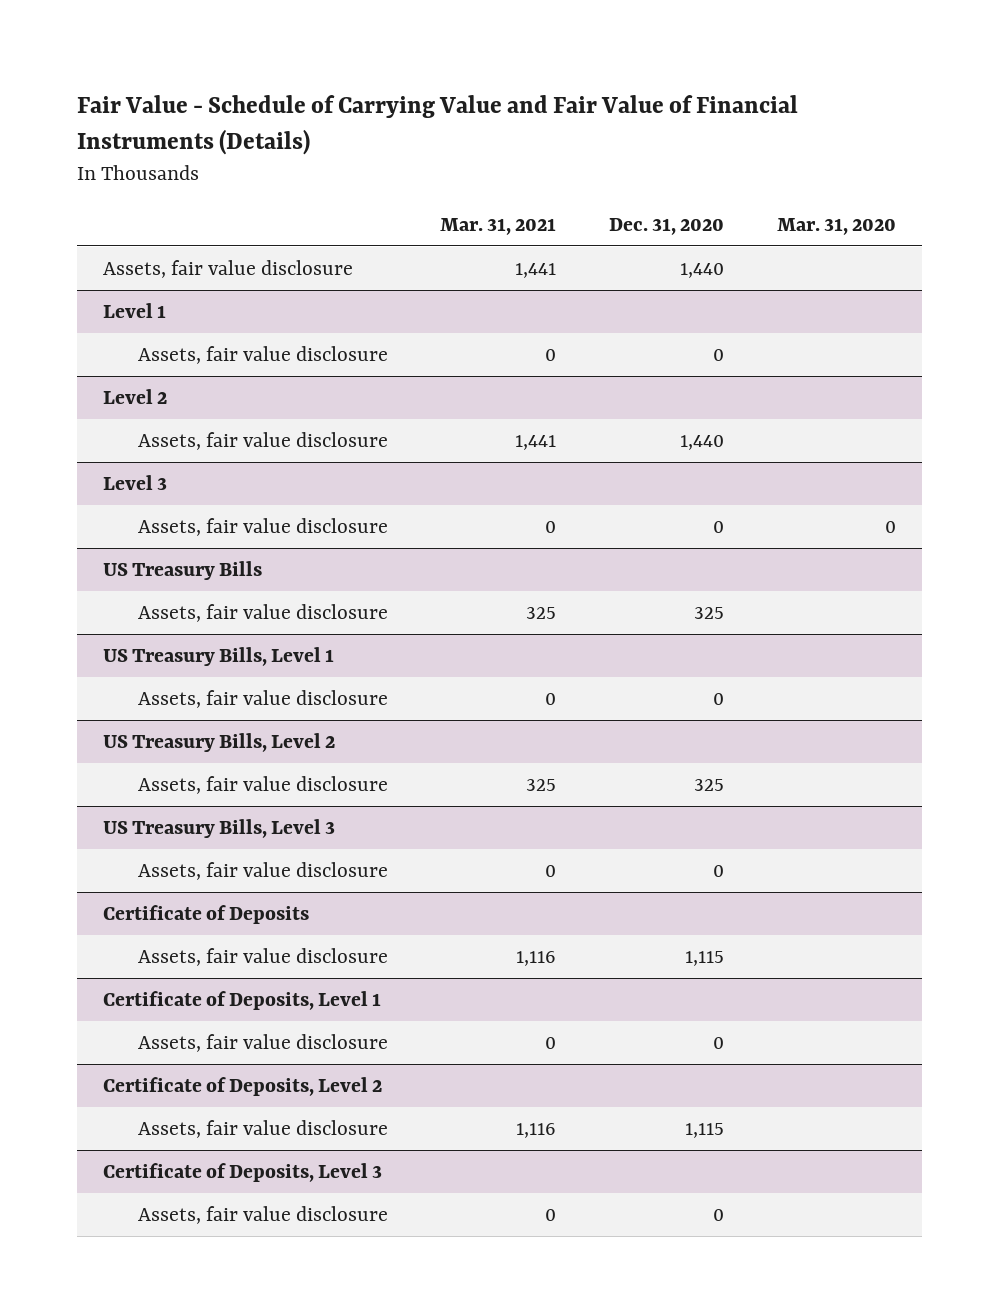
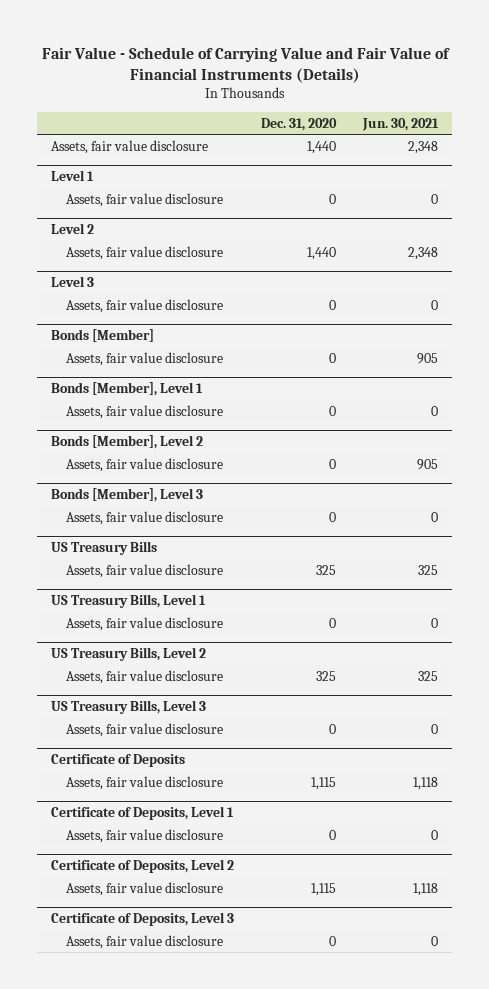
- | Mar. 31, 2021 | Dec. 31, 2020 | Mar. 31, 2020
+ | Dec. 31, 2020 | Jun. 30, 2021
+ Bonds [Member]
+ Assets, fair value disclosure | 0 | 905
+ Bonds [Member], Level 1
+ Assets, fair value disclosure | 0 | 0
+ Bonds [Member], Level 2
+ Assets, fair value disclosure | 0 | 905
+ Bonds [Member], Level 3
+ Assets, fair value disclosure | 0 | 0

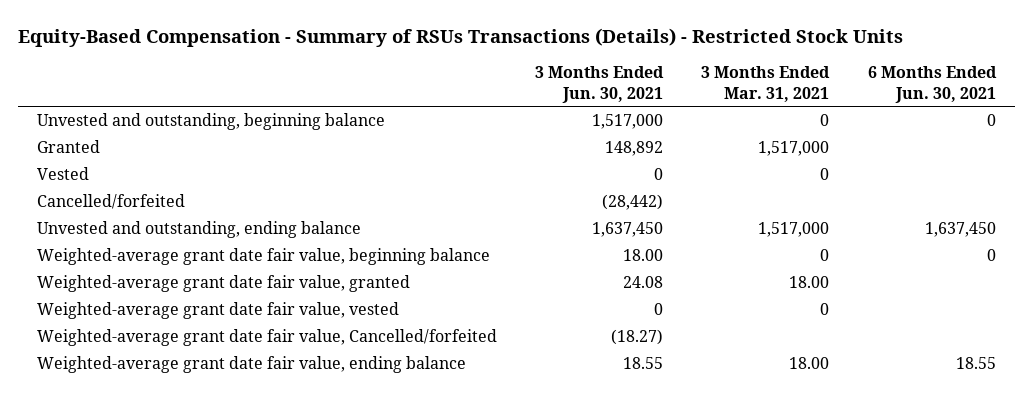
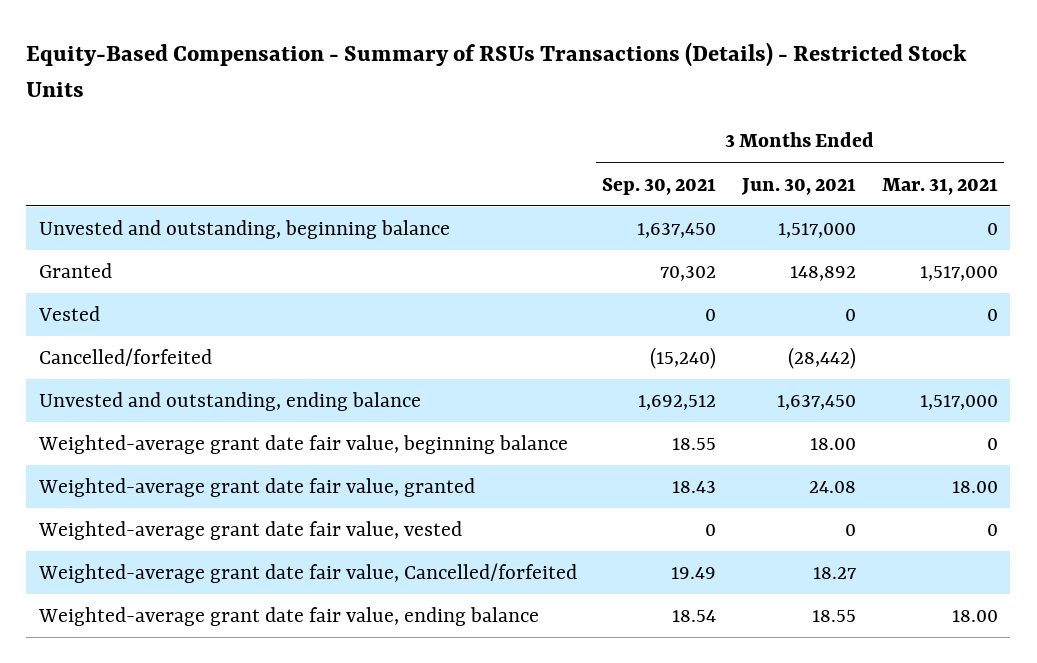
- | 3 Months Ended Jun. 30, 2021 | 3 Months Ended Mar. 31, 2021 | 6 Months Ended Jun. 30, 2021
+ | 3 Months Ended Sep. 30, 2021 | 3 Months Ended Jun. 30, 2021 | 3 Months Ended Mar. 31, 2021
- Weighted-average grant date fair value, Cancelled/forfeited | (18.27) | |
+ Weighted-average grant date fair value, Cancelled/forfeited | 19.49 | 18.27 |

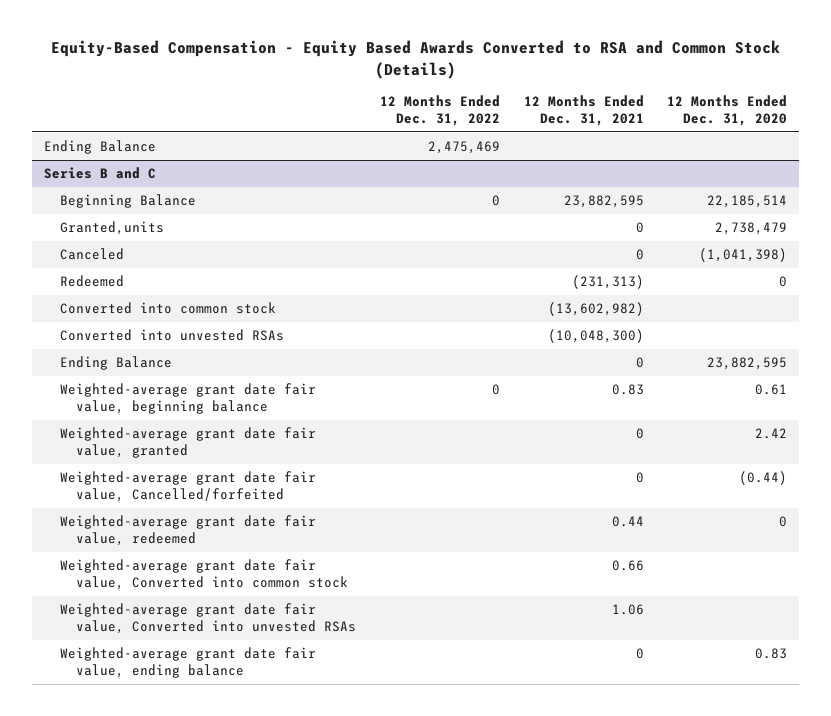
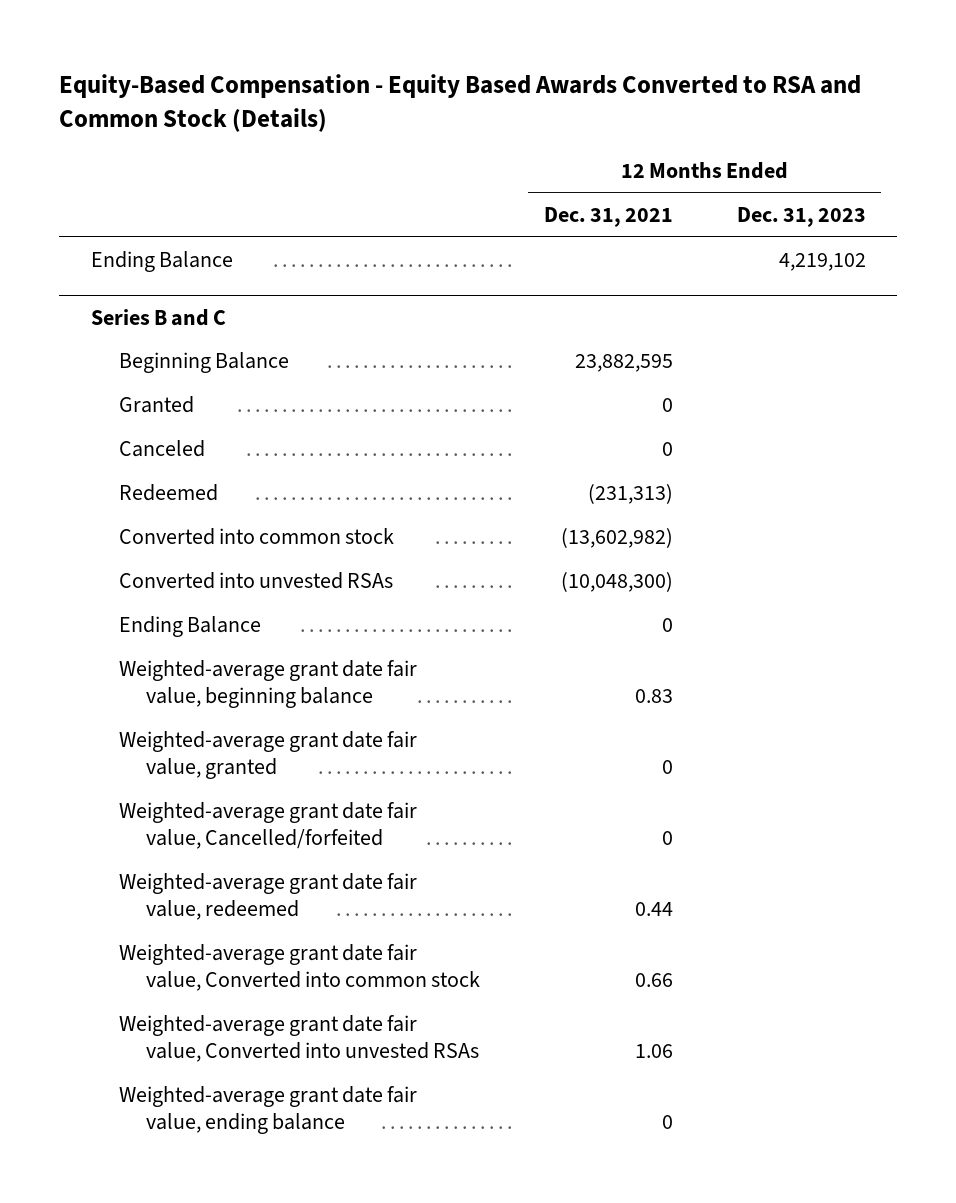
- | 12 Months Ended Dec. 31, 2022 | 12 Months Ended Dec. 31, 2021 | 12 Months Ended Dec. 31, 2020
+ | 12 Months Ended Dec. 31, 2021 | 12 Months Ended Dec. 31, 2023
@ Series B and C
- Granted,units | | 0 | 2,738,479
+ Granted | 0 |

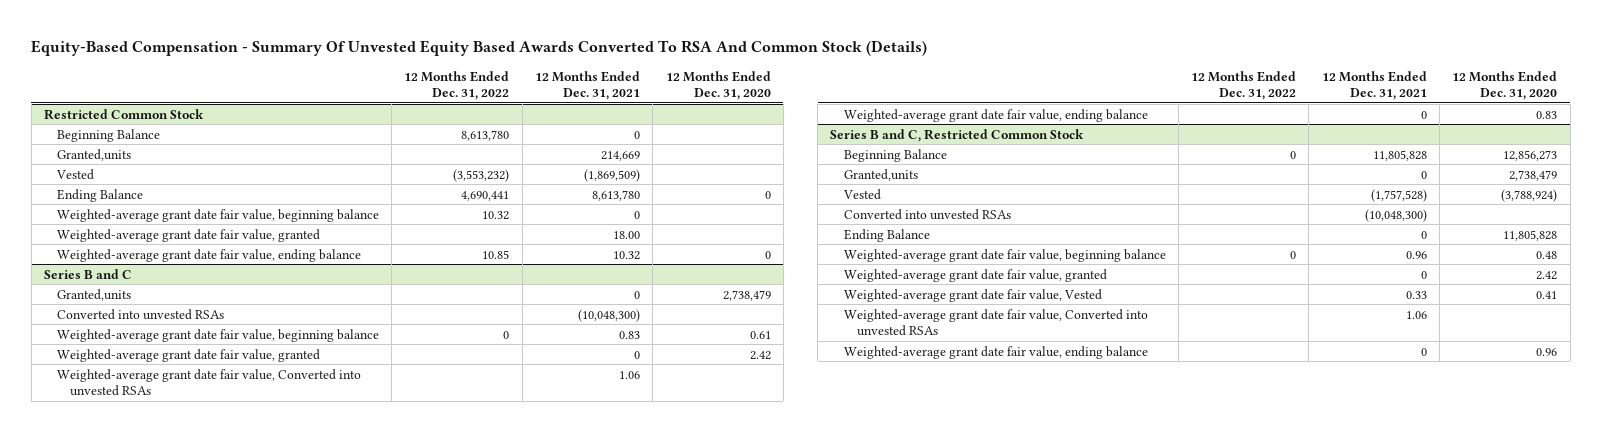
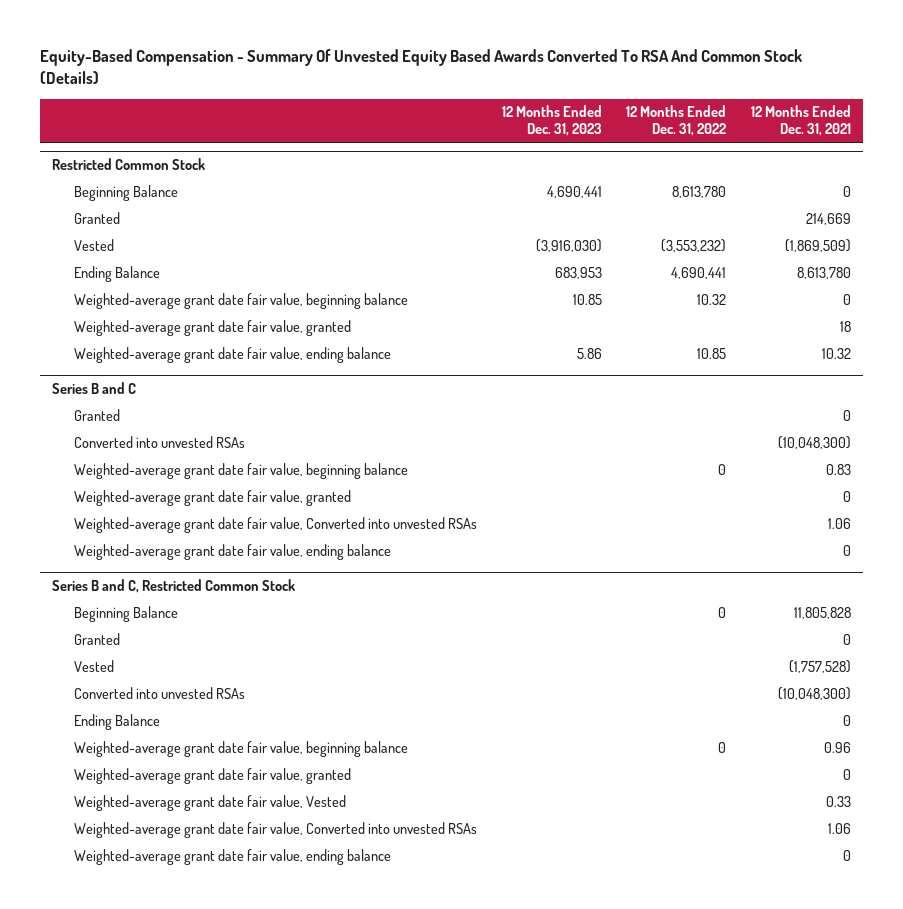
- | 12 Months Ended Dec. 31, 2022 | 12 Months Ended Dec. 31, 2021 | 12 Months Ended Dec. 31, 2020
+ | 12 Months Ended Dec. 31, 2023 | 12 Months Ended Dec. 31, 2022 | 12 Months Ended Dec. 31, 2021
@ Restricted Common Stock
- Granted,units | | 214,669 |
+ Granted | | | 214,669
- Weighted-average grant date fair value, granted | | 18.00 |
+ Weighted-average grant date fair value, granted | | | 18
@ Series B and C
- Granted,units | | 0 | 2,738,479
+ Granted | | | 0
@ Series B and C, Restricted Common Stock
- Granted,units | | 0 | 2,738,479
+ Granted | | | 0

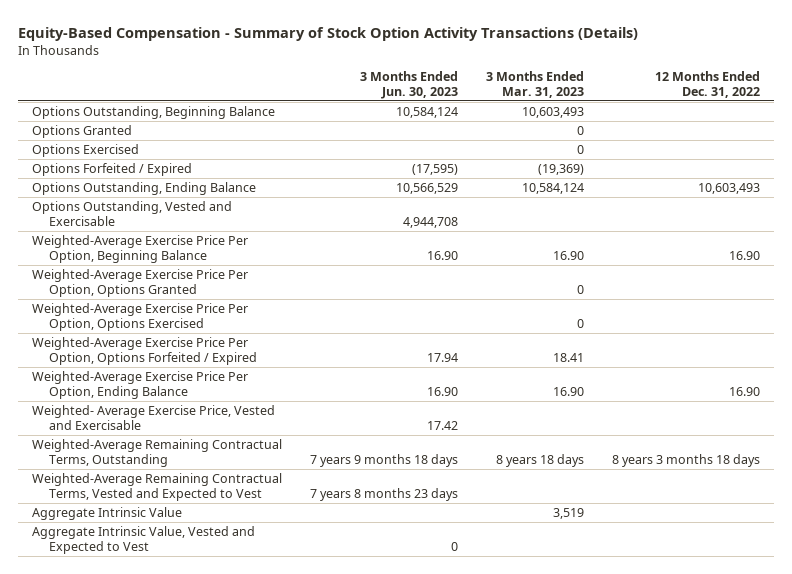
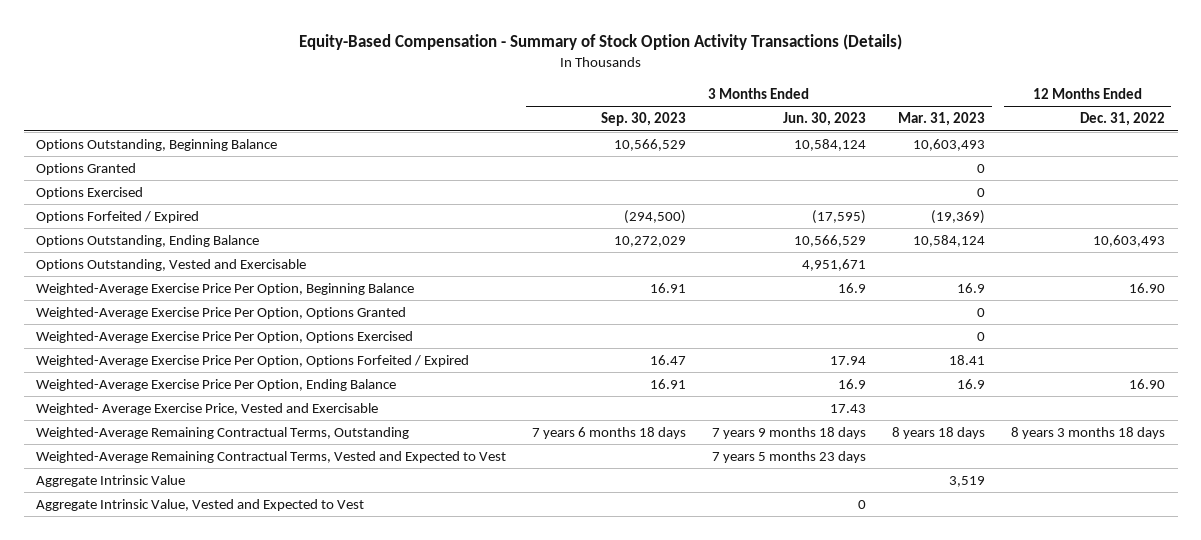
- | 3 Months Ended Jun. 30, 2023 | 3 Months Ended Mar. 31, 2023 | 12 Months Ended Dec. 31, 2022
+ | 3 Months Ended Sep. 30, 2023 | 3 Months Ended Jun. 30, 2023 | 3 Months Ended Mar. 31, 2023 | 12 Months Ended Dec. 31, 2022
- Options Outstanding, Vested and Exercisable | 4,944,708 | |
- Weighted-Average Exercise Price Per Option, Beginning Balance | 16.90 | 16.90 | 16.90
+ Options Outstanding, Vested and Exercisable | | 4,951,671 | |
+ Weighted-Average Exercise Price Per Option, Beginning Balance | 16.91 | 16.9 | 16.9 | 16.90
- Weighted-Average Exercise Price Per Option, Ending Balance | 16.90 | 16.90 | 16.90
- Weighted- Average Exercise Price, Vested and Exercisable | 17.42 | |
+ Weighted-Average Exercise Price Per Option, Ending Balance | 16.91 | 16.9 | 16.9 | 16.90
+ Weighted- Average Exercise Price, Vested and Exercisable | | 17.43 | |
- Weighted-Average Remaining Contractual Terms, Vested and Expected to Vest | 7 years 8 months 23 days | |
+ Weighted-Average Remaining Contractual Terms, Vested and Expected to Vest | | 7 years 5 months 23 days | |

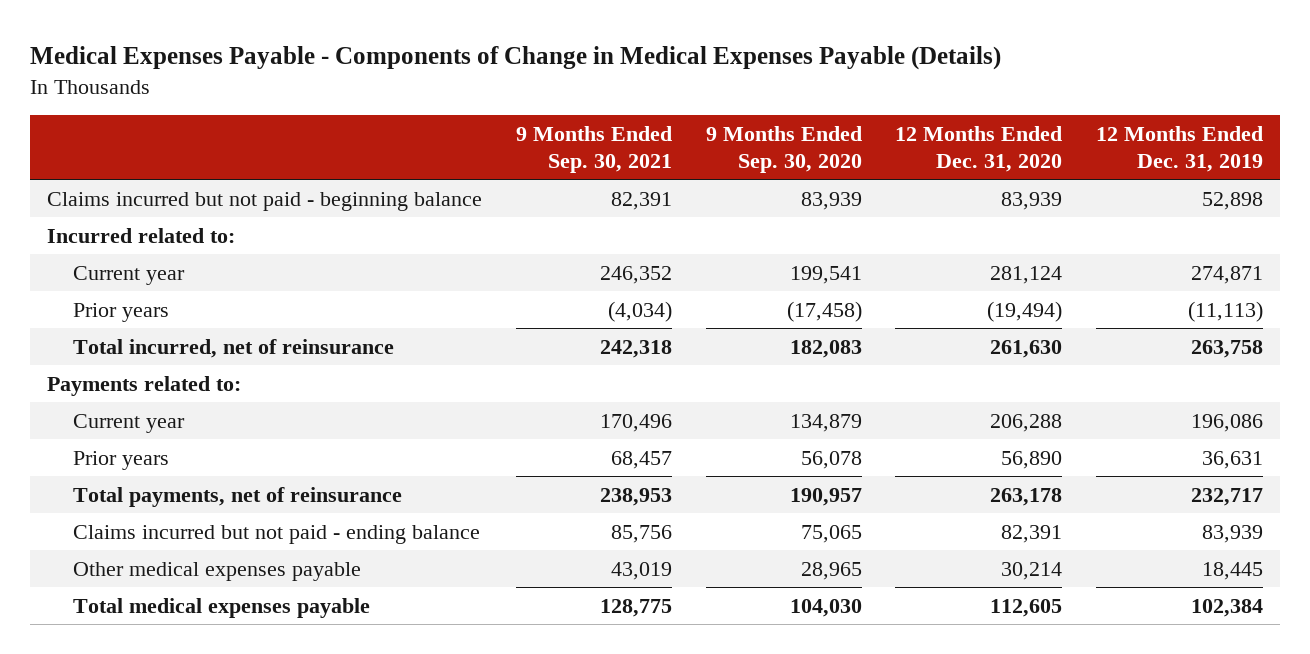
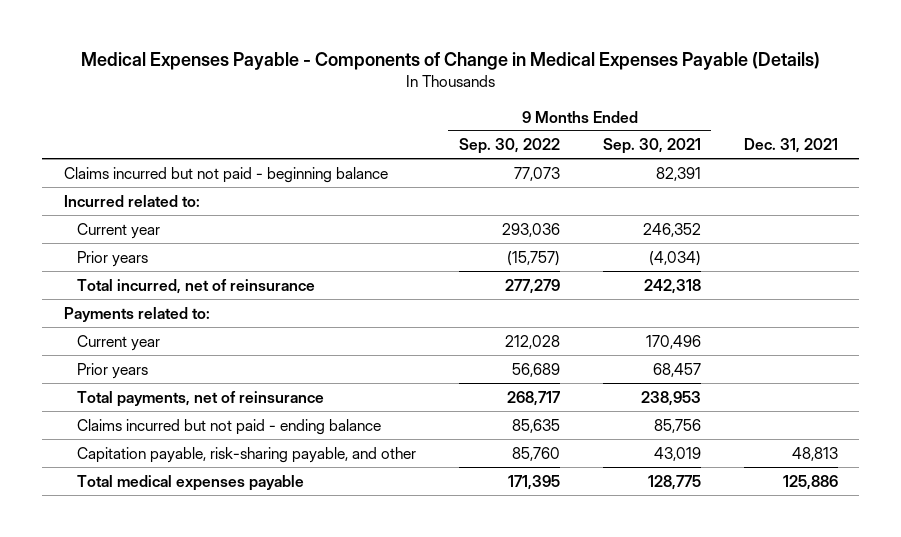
- | 9 Months Ended Sep. 30, 2021 | 9 Months Ended Sep. 30, 2020 | 12 Months Ended Dec. 31, 2020 | 12 Months Ended Dec. 31, 2019
+ | 9 Months Ended Sep. 30, 2022 | 9 Months Ended Sep. 30, 2021 | Dec. 31, 2021
- Other medical expenses payable | 43,019 | 28,965 | 30,214 | 18,445
+ Capitation payable, risk-sharing payable, and other | 85,760 | 43,019 | 48,813

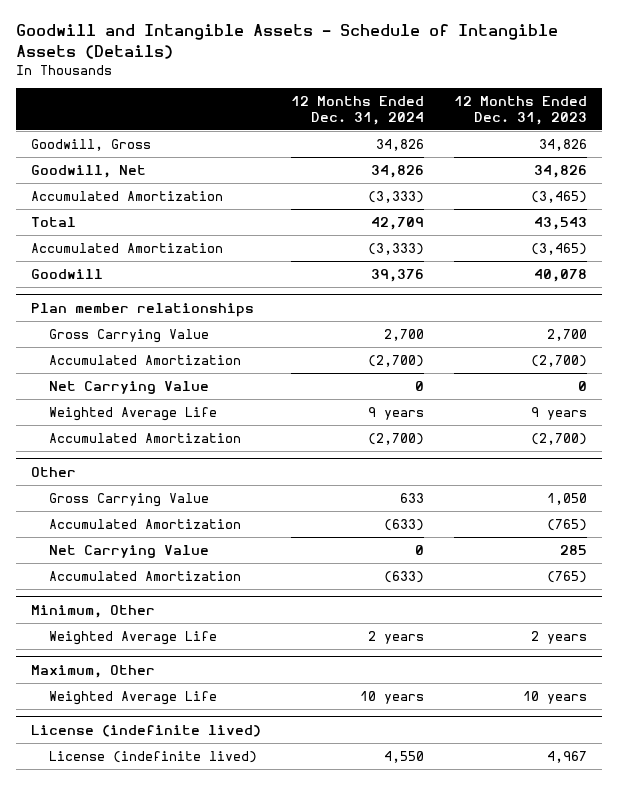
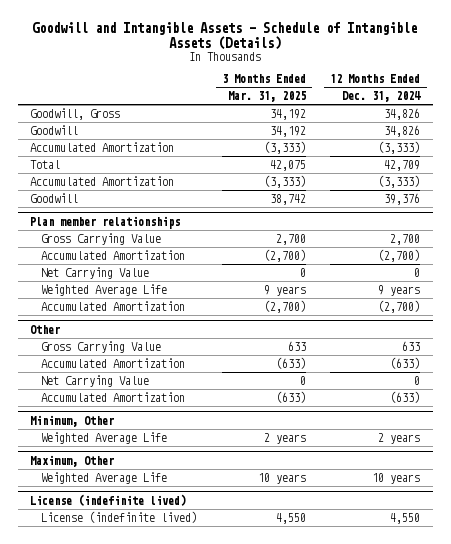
- | 12 Months Ended Dec. 31, 2024 | 12 Months Ended Dec. 31, 2023
+ | 3 Months Ended Mar. 31, 2025 | 12 Months Ended Dec. 31, 2024
- Goodwill, Net | 34,826 | 34,826
+ Goodwill | 34,192 | 34,826

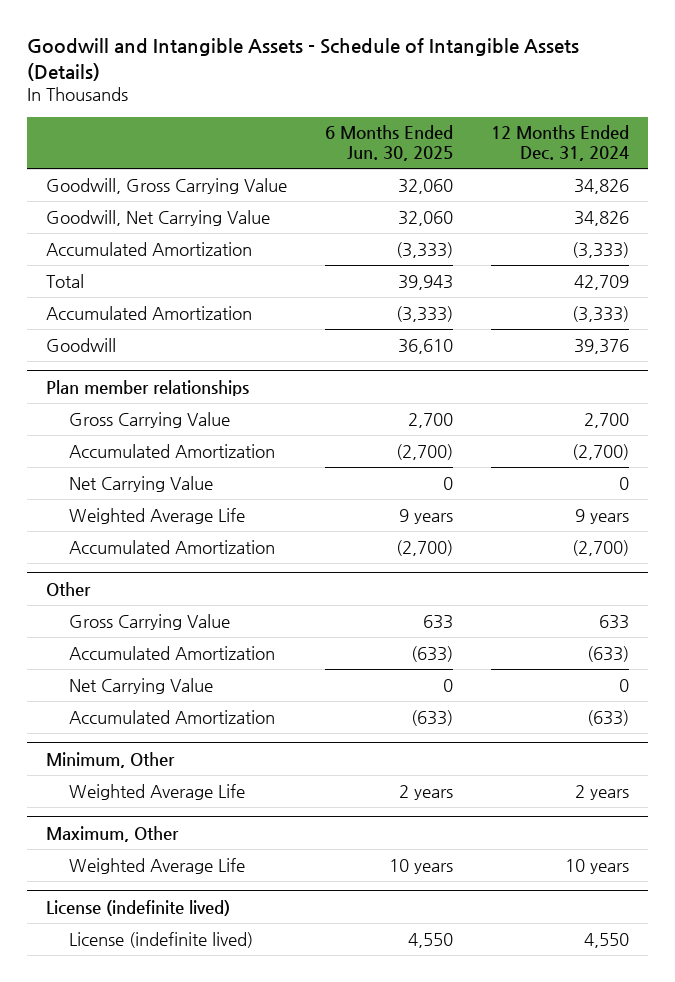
- | 3 Months Ended Mar. 31, 2025 | 12 Months Ended Dec. 31, 2024
+ | 6 Months Ended Jun. 30, 2025 | 12 Months Ended Dec. 31, 2024
- Goodwill, Gross | 34,192 | 34,826
- Goodwill | 34,192 | 34,826
+ Goodwill, Gross Carrying Value | 32,060 | 34,826
+ Goodwill, Net Carrying Value | 32,060 | 34,826

